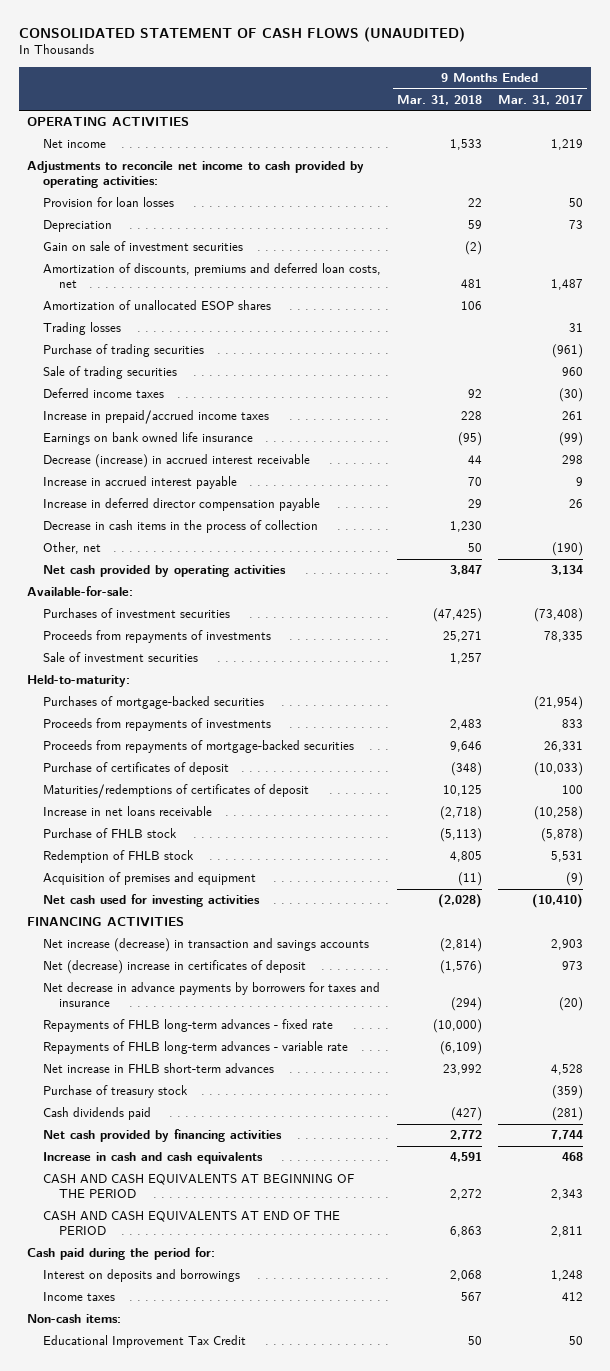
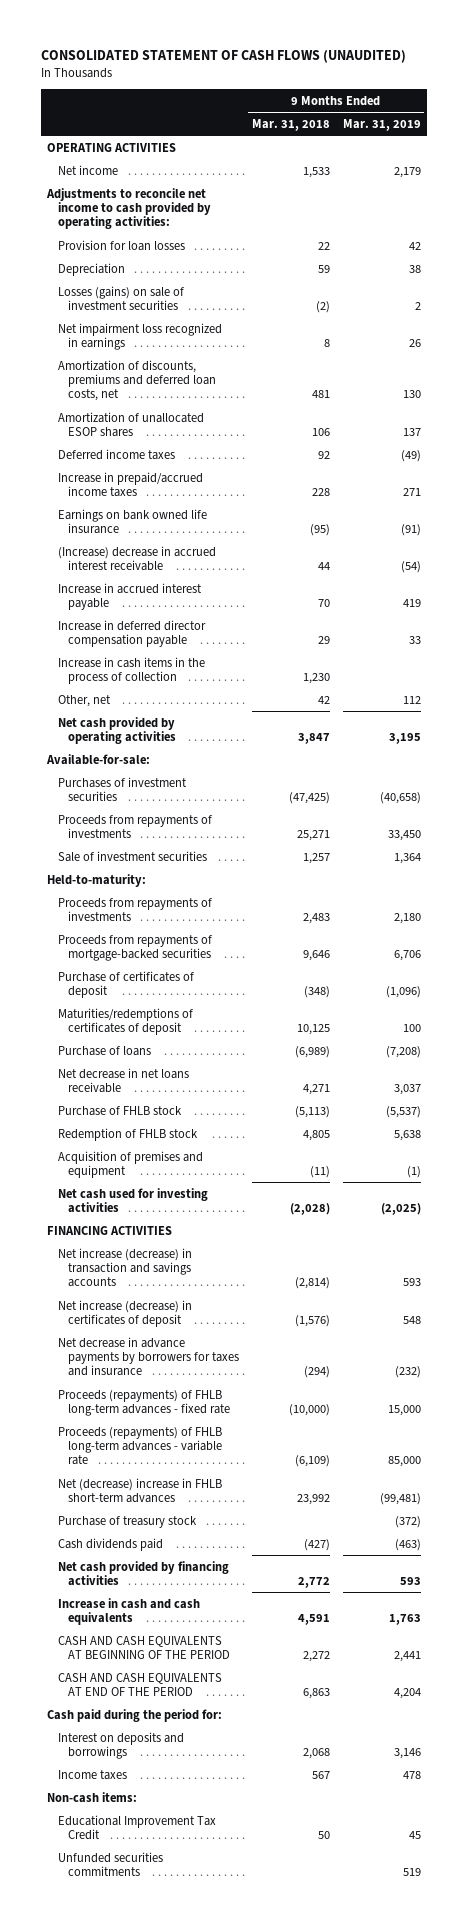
- | 9 Months Ended Mar. 31, 2018 | 9 Months Ended Mar. 31, 2017
+ | 9 Months Ended Mar. 31, 2018 | 9 Months Ended Mar. 31, 2019
- Gain on sale of investment securities | (2) |
+ Losses (gains) on sale of investment securities | (2) | 2
+ Net impairment loss recognized in earnings | 8 | 26
- Trading losses | | 31
- Purchase of trading securities | | (961)
- Sale of trading securities | | 960
- Decrease (increase) in accrued interest receivable | 44 | 298
+ (Increase) decrease in accrued interest receivable | 44 | (54)
- Decrease in cash items in the process of collection | 1,230 |
- Other, net | 50 | (190)
+ Increase in cash items in the process of collection | 1,230 |
+ Other, net | 42 | 112
- Purchases of mortgage-backed securities | | (21,954)
- Increase in net loans receivable | (2,718) | (10,258)
+ Purchase of loans | (6,989) | (7,208)
+ Net decrease in net loans receivable | 4,271 | 3,037
- Net (decrease) increase in certificates of deposit | (1,576) | 973
+ Net increase (decrease) in certificates of deposit | (1,576) | 548
- Repayments of FHLB long-term advances - fixed rate | (10,000) |
- Repayments of FHLB long-term advances - variable rate | (6,109) |
- Net increase in FHLB short-term advances | 23,992 | 4,528
+ Proceeds (repayments) of FHLB long-term advances - fixed rate | (10,000) | 15,000
+ Proceeds (repayments) of FHLB long-term advances - variable rate | (6,109) | 85,000
+ Net (decrease) increase in FHLB short-term advances | 23,992 | (99,481)
+ Unfunded securities commitments | | 519

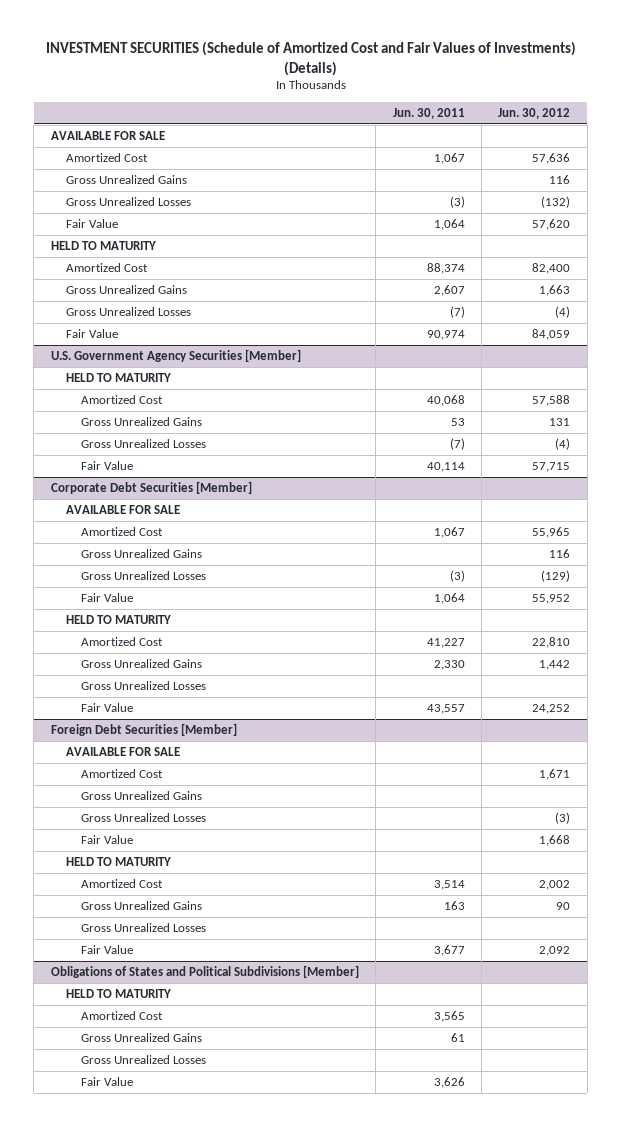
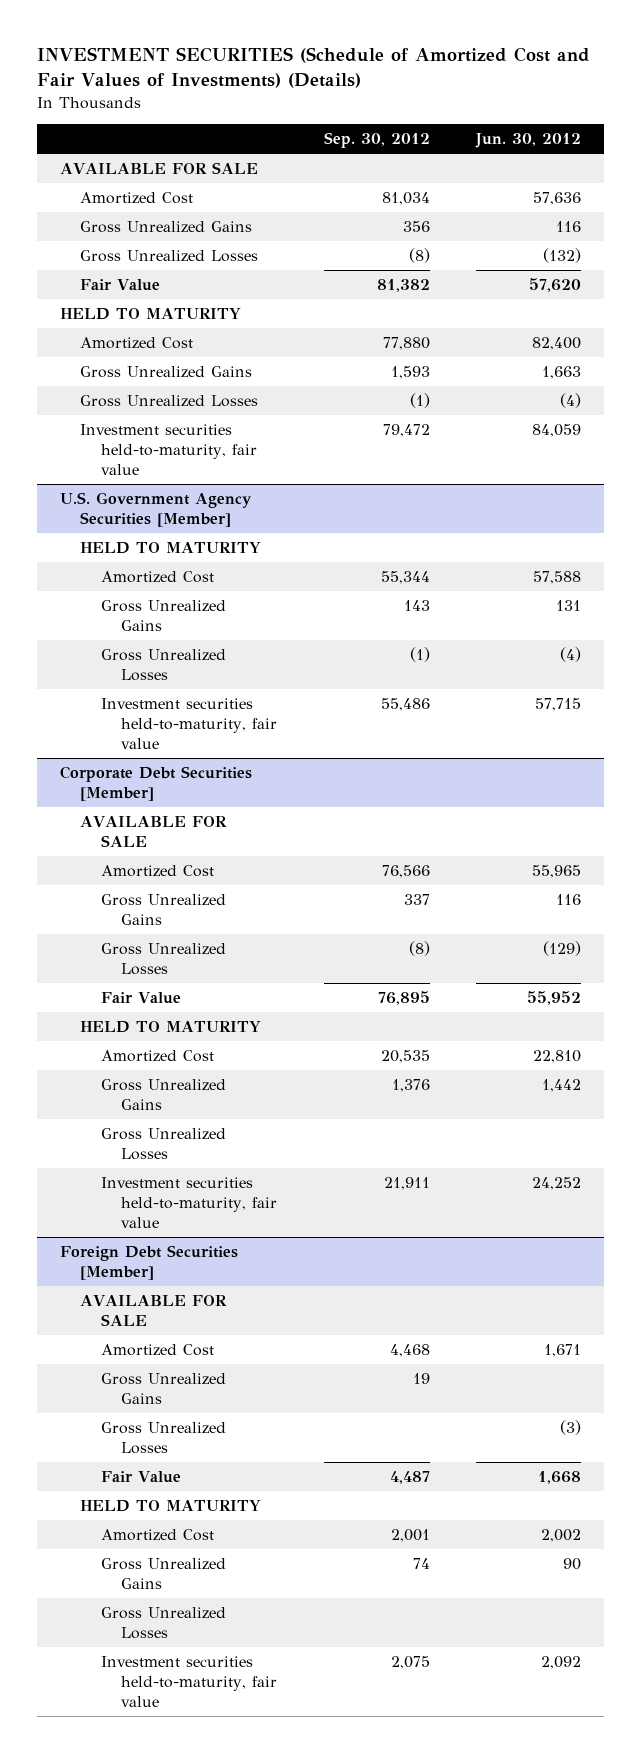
- | Jun. 30, 2011 | Jun. 30, 2012
+ | Sep. 30, 2012 | Jun. 30, 2012
- Fair Value | 90,974 | 84,059
+ Investment securities held-to-maturity, fair value | 79,472 | 84,059
@ U.S. Government Agency Securities [Member]
- Fair Value | 40,114 | 57,715
+ Investment securities held-to-maturity, fair value | 55,486 | 57,715
@ Corporate Debt Securities [Member]
- Fair Value | 43,557 | 24,252
+ Investment securities held-to-maturity, fair value | 21,911 | 24,252
@ Foreign Debt Securities [Member]
- Fair Value | 3,677 | 2,092
- Obligations of States and Political Subdivisions [Member]
- HELD TO MATURITY
- Amortized Cost | 3,565 |
- Gross Unrealized Gains | 61 |
- Gross Unrealized Losses
- Fair Value | 3,626 |
@ Foreign Debt Securities [Member]
+ Investment securities held-to-maturity, fair value | 2,075 | 2,092

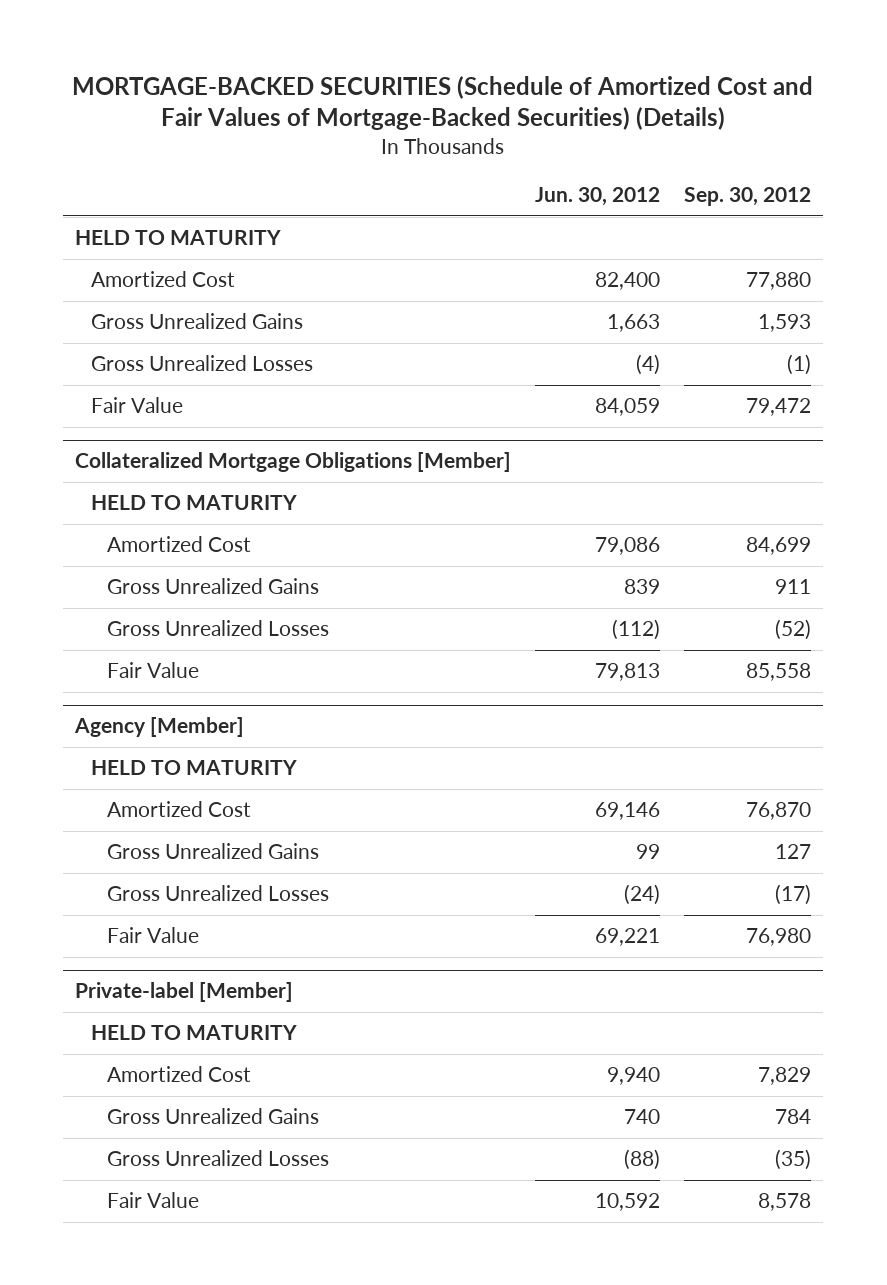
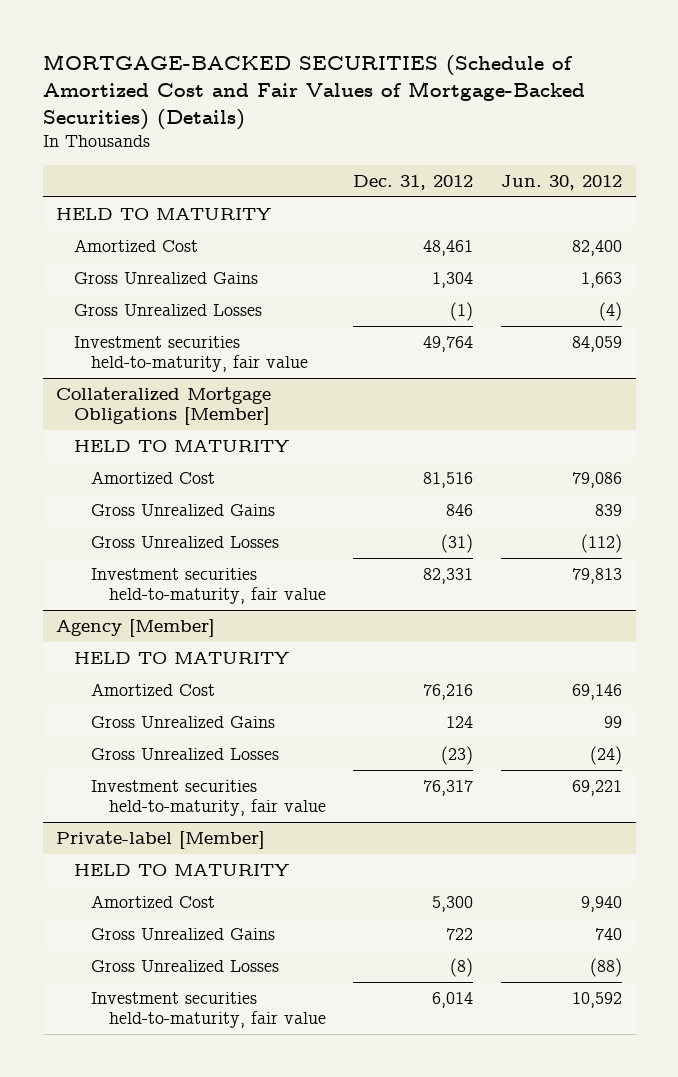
- | Jun. 30, 2012 | Sep. 30, 2012
+ | Dec. 31, 2012 | Jun. 30, 2012
- Fair Value | 84,059 | 79,472
+ Investment securities held-to-maturity, fair value | 49,764 | 84,059
@ Collateralized Mortgage Obligations [Member]
- Fair Value | 79,813 | 85,558
+ Investment securities held-to-maturity, fair value | 82,331 | 79,813
@ Agency [Member]
- Fair Value | 69,221 | 76,980
+ Investment securities held-to-maturity, fair value | 76,317 | 69,221
@ Private-label [Member]
- Fair Value | 10,592 | 8,578
+ Investment securities held-to-maturity, fair value | 6,014 | 10,592

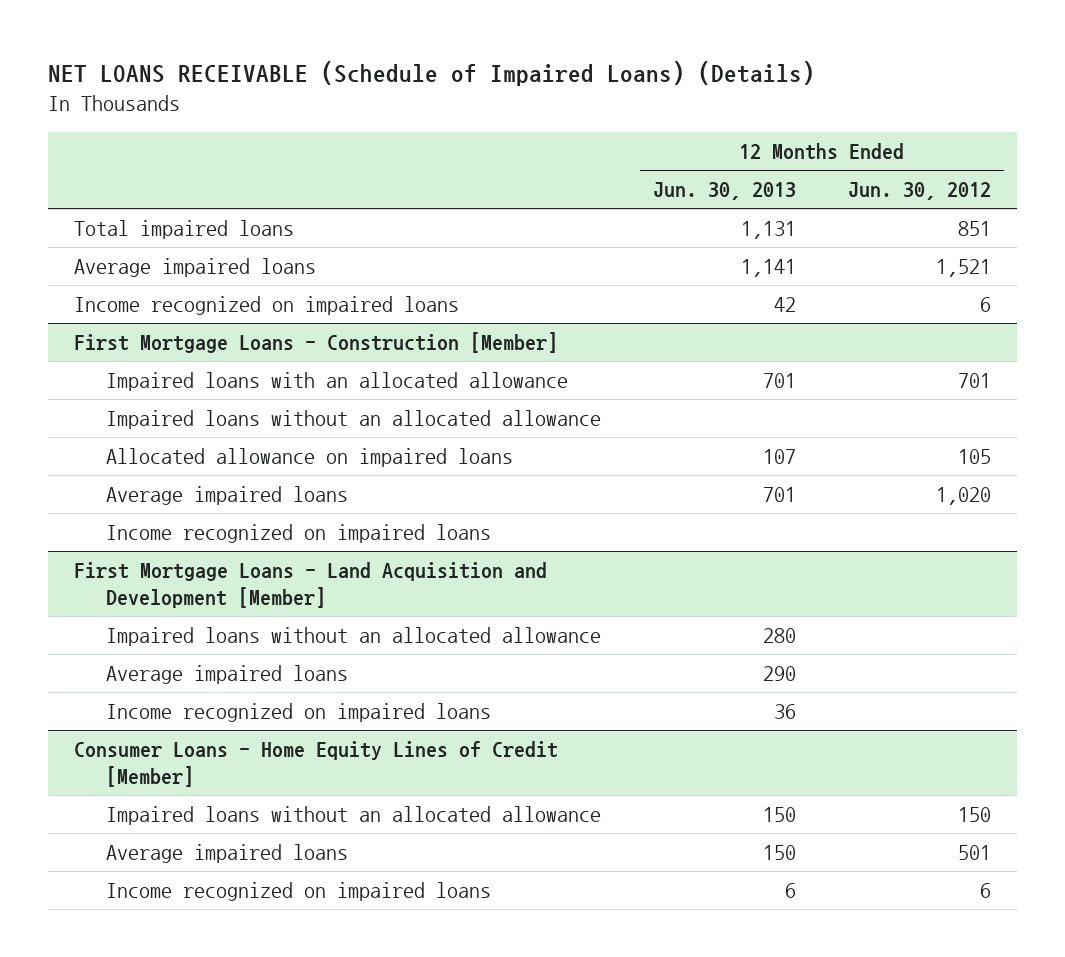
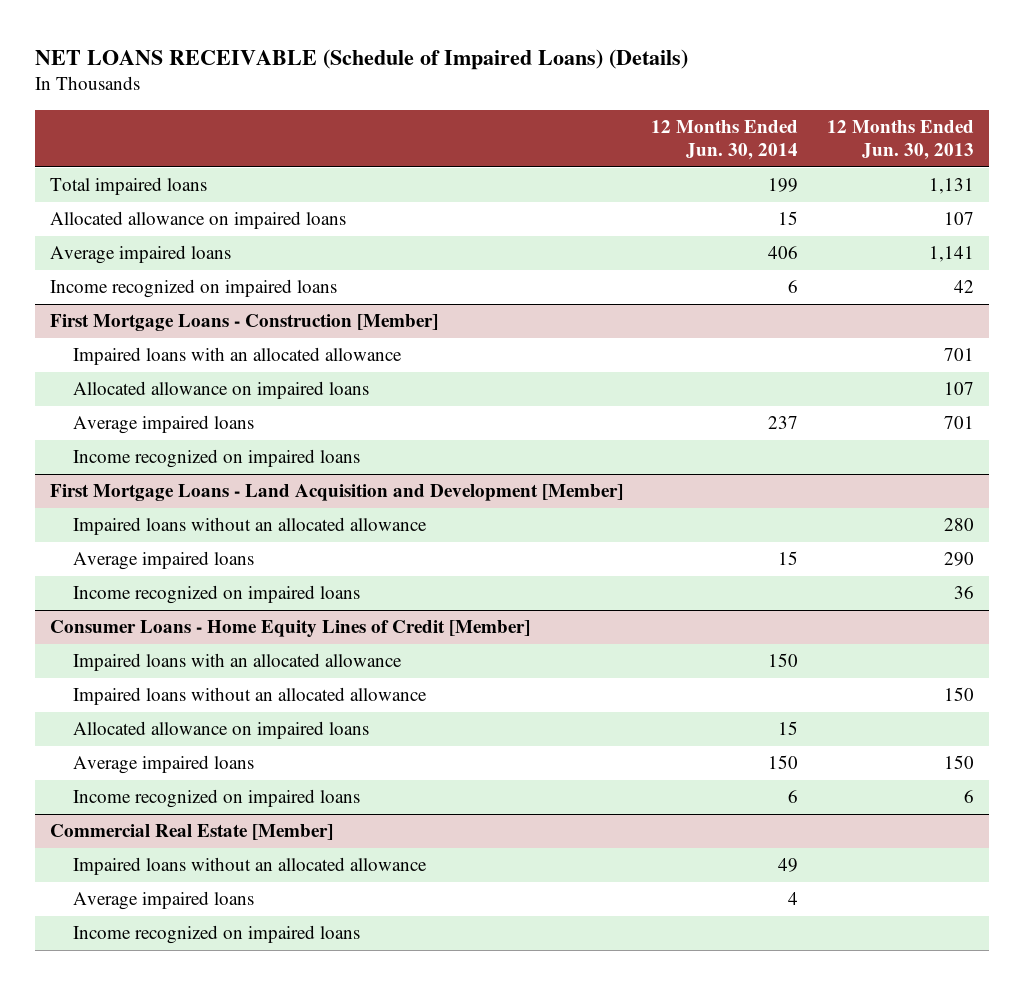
- | 12 Months Ended Jun. 30, 2013 | 12 Months Ended Jun. 30, 2012
+ | 12 Months Ended Jun. 30, 2014 | 12 Months Ended Jun. 30, 2013
+ Allocated allowance on impaired loans | 15 | 107
@ First Mortgage Loans - Construction [Member]
- Impaired loans without an allocated allowance
@ Consumer Loans - Home Equity Lines of Credit [Member]
+ Impaired loans with an allocated allowance | 150 |
+ Allocated allowance on impaired loans | 15 |
+ Commercial Real Estate [Member]
+ Impaired loans without an allocated allowance | 49 |
+ Average impaired loans | 4 |
+ Income recognized on impaired loans

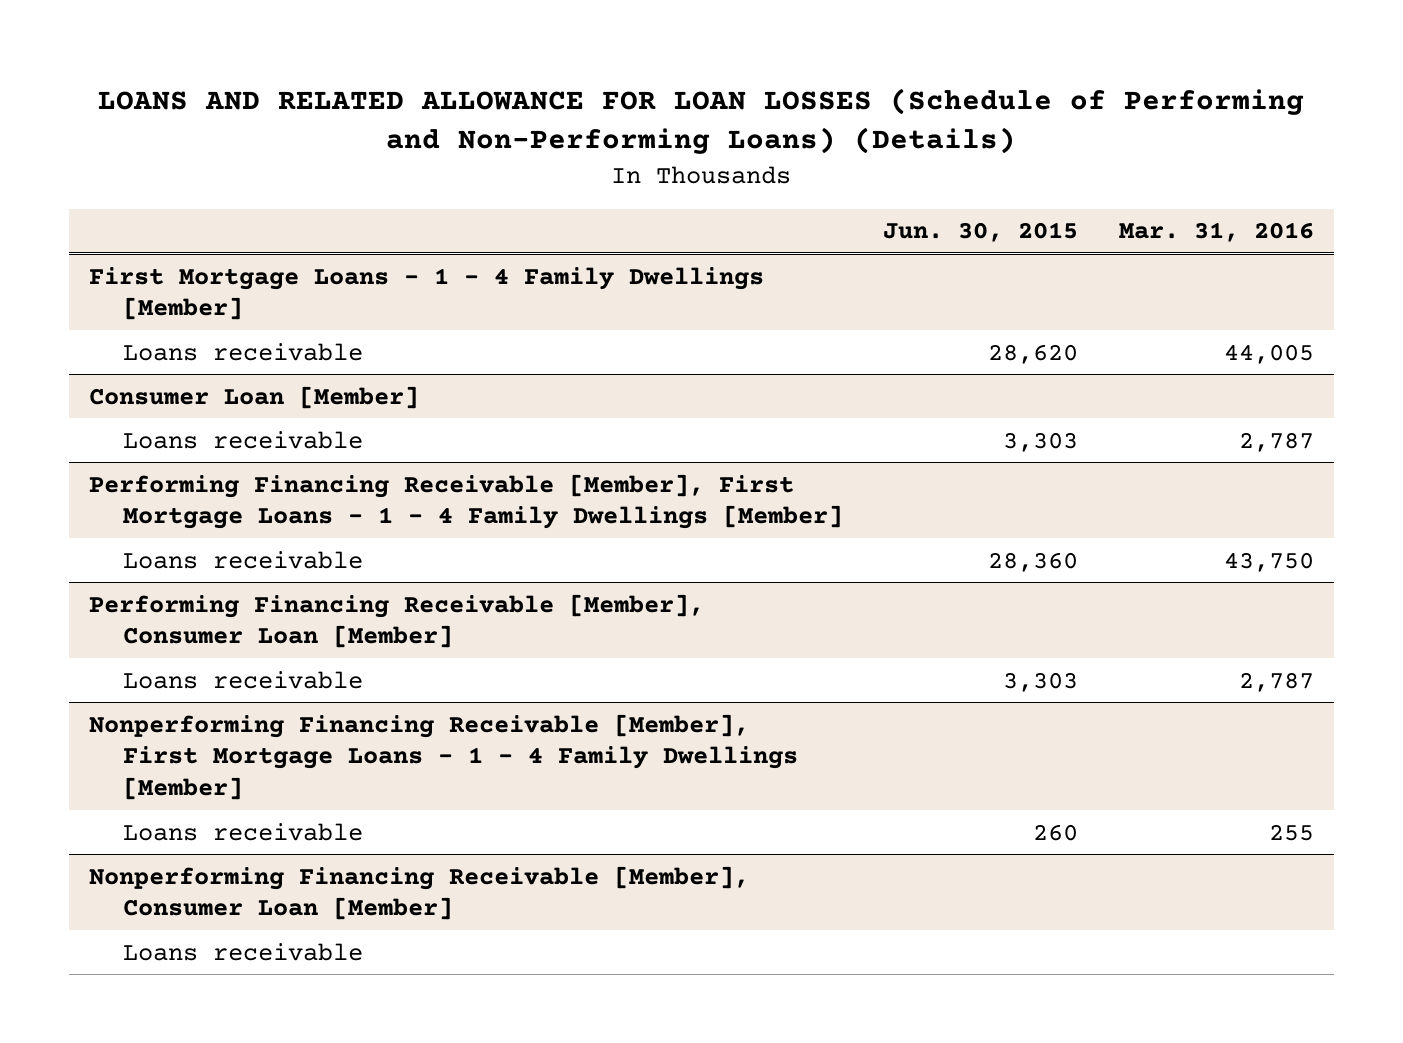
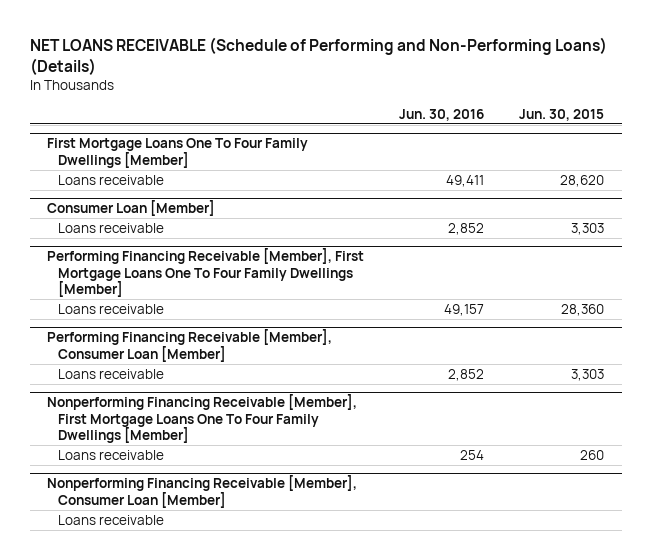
- LOANS AND RELATED ALLOWANCE FOR LOAN LOSSES (Schedule of Performing and Non-Performing Loans) (Details)
+ NET LOANS RECEIVABLE (Schedule of Performing and Non-Performing Loans) (Details)
- | Jun. 30, 2015 | Mar. 31, 2016
+ | Jun. 30, 2016 | Jun. 30, 2015
- First Mortgage Loans - 1 - 4 Family Dwellings [Member]
+ First Mortgage Loans One To Four Family Dwellings [Member]
- Performing Financing Receivable [Member], First Mortgage Loans - 1 - 4 Family Dwellings [Member]
+ Performing Financing Receivable [Member], First Mortgage Loans One To Four Family Dwellings [Member]
- Nonperforming Financing Receivable [Member], First Mortgage Loans - 1 - 4 Family Dwellings [Member]
+ Nonperforming Financing Receivable [Member], First Mortgage Loans One To Four Family Dwellings [Member]

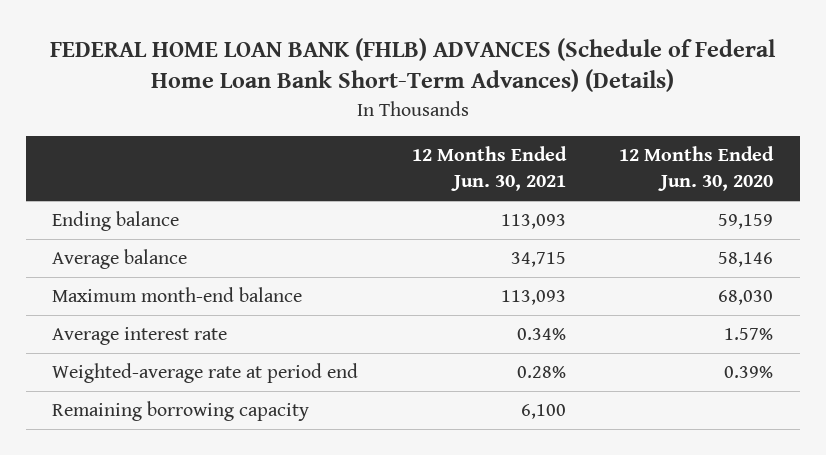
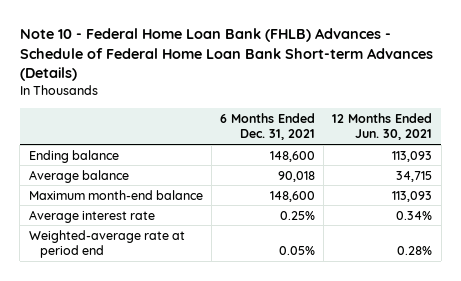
- FEDERAL HOME LOAN BANK (FHLB) ADVANCES (Schedule of Federal Home Loan Bank Short-Term Advances) (Details)
+ Note 10 - Federal Home Loan Bank (FHLB) Advances - Schedule of Federal Home Loan Bank Short-term Advances (Details)
- | 12 Months Ended Jun. 30, 2021 | 12 Months Ended Jun. 30, 2020
+ | 6 Months Ended Dec. 31, 2021 | 12 Months Ended Jun. 30, 2021
- Remaining borrowing capacity | 6,100 |

